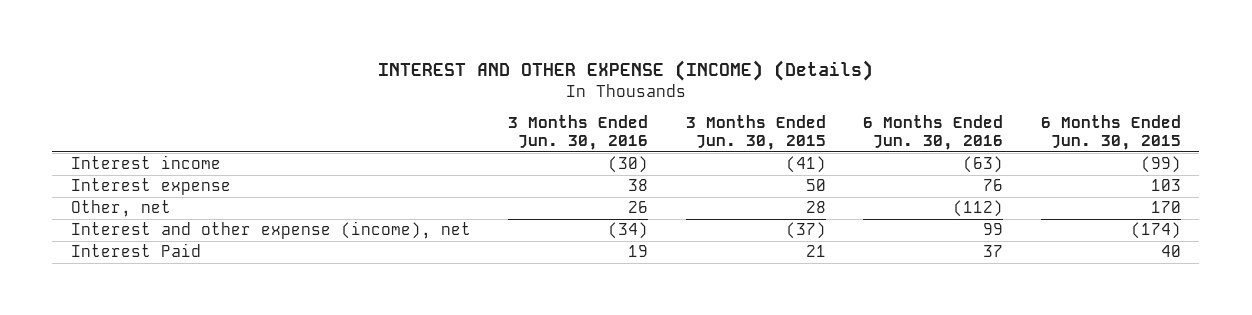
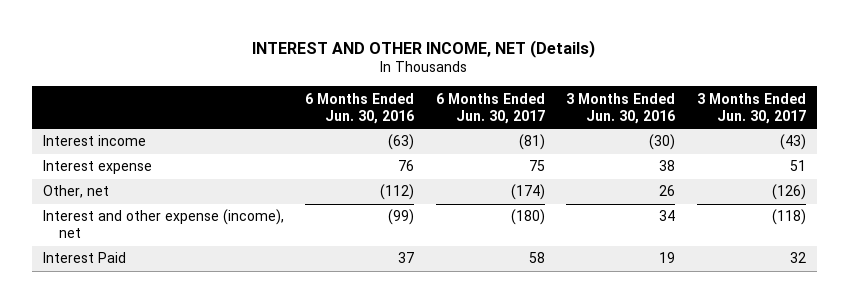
- INTEREST AND OTHER EXPENSE (INCOME) (Details)
+ INTEREST AND OTHER INCOME, NET (Details)
- | 3 Months Ended Jun. 30, 2016 | 3 Months Ended Jun. 30, 2015 | 6 Months Ended Jun. 30, 2016 | 6 Months Ended Jun. 30, 2015
+ | 6 Months Ended Jun. 30, 2016 | 6 Months Ended Jun. 30, 2017 | 3 Months Ended Jun. 30, 2016 | 3 Months Ended Jun. 30, 2017
- Interest and other expense (income), net | (34) | (37) | 99 | (174)
+ Interest and other expense (income), net | (99) | (180) | 34 | (118)

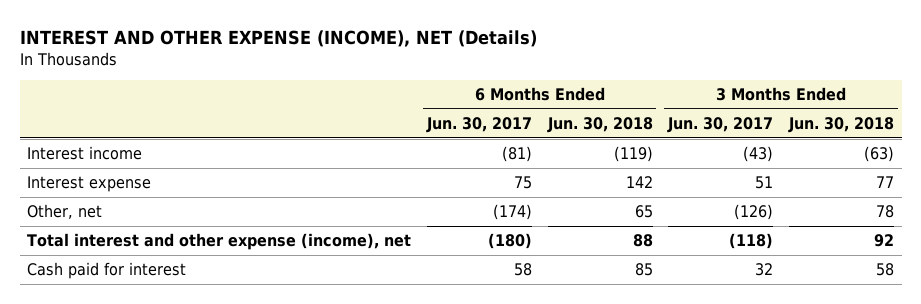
- INTEREST AND OTHER INCOME, NET (Details)
+ INTEREST AND OTHER EXPENSE (INCOME), NET (Details)
- | 6 Months Ended Jun. 30, 2016 | 6 Months Ended Jun. 30, 2017 | 3 Months Ended Jun. 30, 2016 | 3 Months Ended Jun. 30, 2017
+ | 6 Months Ended Jun. 30, 2017 | 6 Months Ended Jun. 30, 2018 | 3 Months Ended Jun. 30, 2017 | 3 Months Ended Jun. 30, 2018
- Interest and other expense (income), net | (99) | (180) | 34 | (118)
- Interest Paid | 37 | 58 | 19 | 32
+ Total interest and other expense (income), net | (180) | 88 | (118) | 92
+ Cash paid for interest | 58 | 85 | 32 | 58

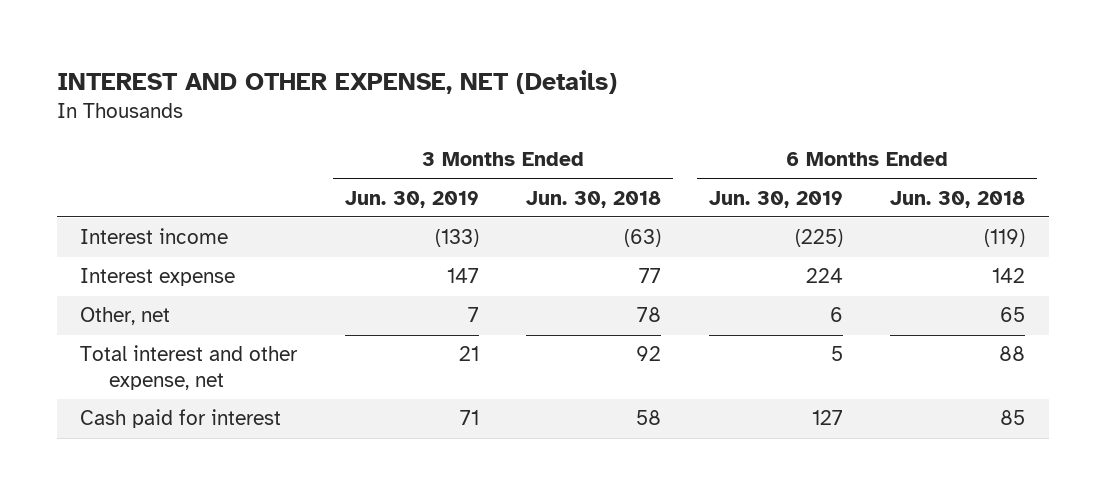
- INTEREST AND OTHER EXPENSE (INCOME), NET (Details)
+ INTEREST AND OTHER EXPENSE, NET (Details)
- | 6 Months Ended Jun. 30, 2017 | 6 Months Ended Jun. 30, 2018 | 3 Months Ended Jun. 30, 2017 | 3 Months Ended Jun. 30, 2018
+ | 3 Months Ended Jun. 30, 2019 | 3 Months Ended Jun. 30, 2018 | 6 Months Ended Jun. 30, 2019 | 6 Months Ended Jun. 30, 2018
- Total interest and other expense (income), net | (180) | 88 | (118) | 92
+ Total interest and other expense, net | 21 | 92 | 5 | 88

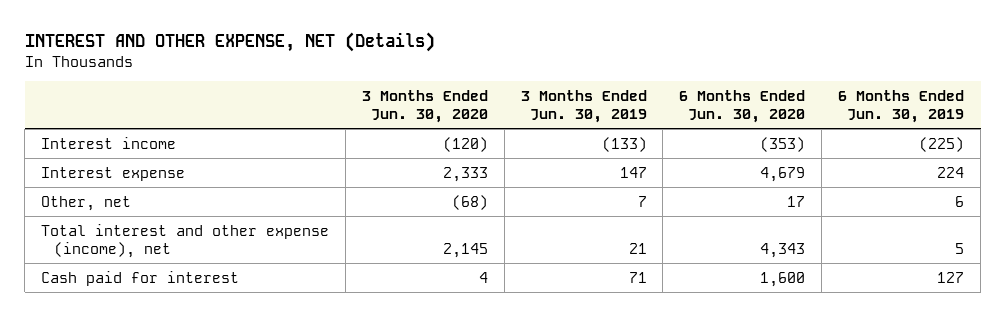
- | 3 Months Ended Jun. 30, 2019 | 3 Months Ended Jun. 30, 2018 | 6 Months Ended Jun. 30, 2019 | 6 Months Ended Jun. 30, 2018
+ | 3 Months Ended Jun. 30, 2020 | 3 Months Ended Jun. 30, 2019 | 6 Months Ended Jun. 30, 2020 | 6 Months Ended Jun. 30, 2019
- Total interest and other expense, net | 21 | 92 | 5 | 88
+ Total interest and other expense (income), net | 2,145 | 21 | 4,343 | 5

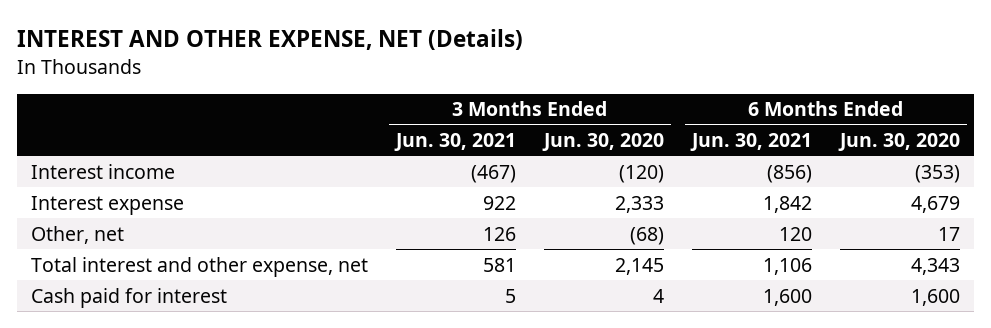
- | 3 Months Ended Jun. 30, 2020 | 3 Months Ended Jun. 30, 2019 | 6 Months Ended Jun. 30, 2020 | 6 Months Ended Jun. 30, 2019
+ | 3 Months Ended Jun. 30, 2021 | 3 Months Ended Jun. 30, 2020 | 6 Months Ended Jun. 30, 2021 | 6 Months Ended Jun. 30, 2020
- Total interest and other expense (income), net | 2,145 | 21 | 4,343 | 5
+ Total interest and other expense, net | 581 | 2,145 | 1,106 | 4,343

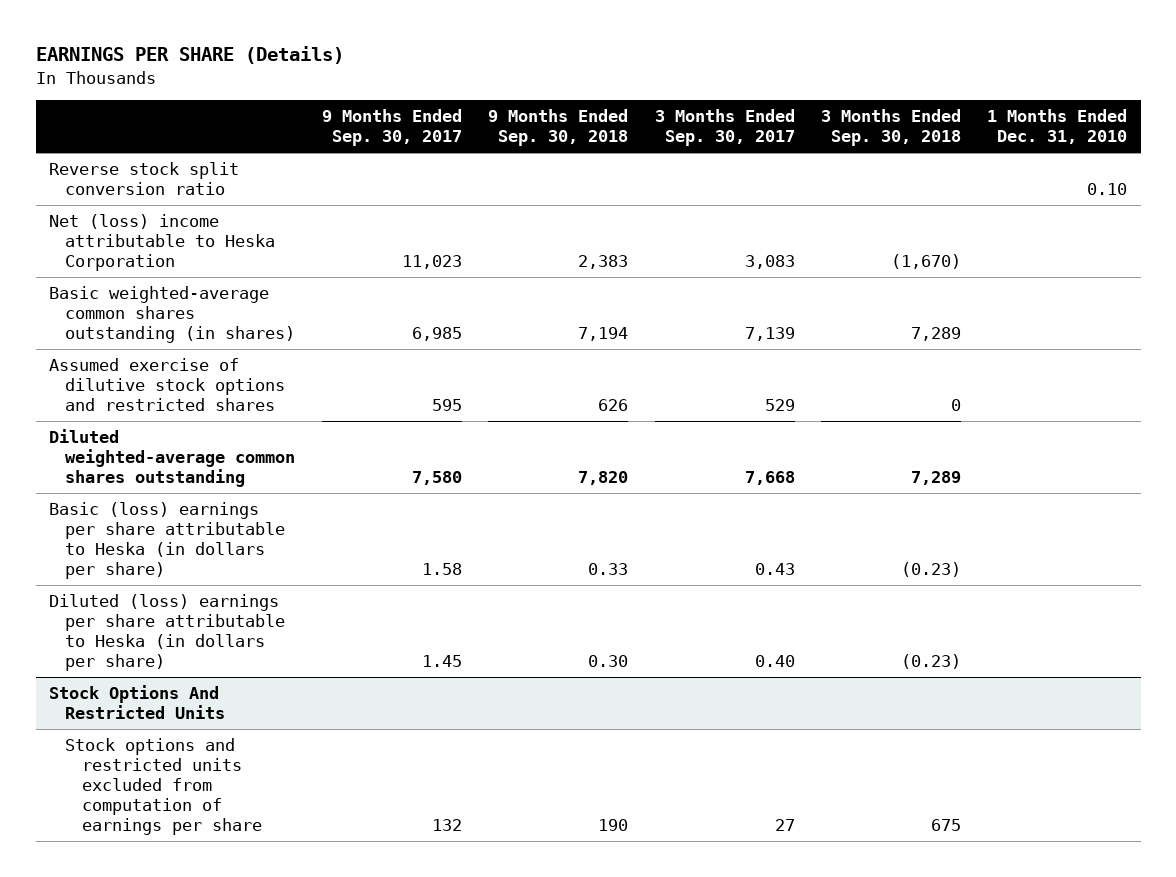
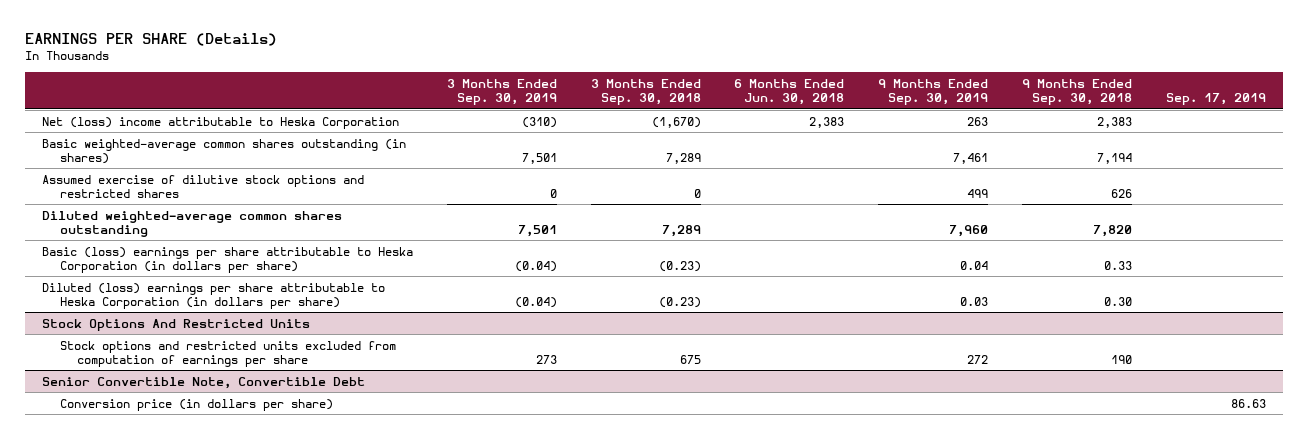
- | 9 Months Ended Sep. 30, 2017 | 9 Months Ended Sep. 30, 2018 | 3 Months Ended Sep. 30, 2017 | 3 Months Ended Sep. 30, 2018 | 1 Months Ended Dec. 31, 2010
+ | 3 Months Ended Sep. 30, 2019 | 3 Months Ended Sep. 30, 2018 | 6 Months Ended Jun. 30, 2018 | 9 Months Ended Sep. 30, 2019 | 9 Months Ended Sep. 30, 2018 | Sep. 17, 2019
- Reverse stock split conversion ratio | | | | | 0.10
- Basic (loss) earnings per share attributable to Heska (in dollars per share) | 1.58 | 0.33 | 0.43 | (0.23) |
- Diluted (loss) earnings per share attributable to Heska (in dollars per share) | 1.45 | 0.30 | 0.40 | (0.23) |
+ Basic (loss) earnings per share attributable to Heska Corporation (in dollars per share) | (0.04) | (0.23) | | 0.04 | 0.33 |
+ Diluted (loss) earnings per share attributable to Heska Corporation (in dollars per share) | (0.04) | (0.23) | | 0.03 | 0.30 |
+ Senior Convertible Note, Convertible Debt
+ Conversion price (in dollars per share) | | | | | | 86.63

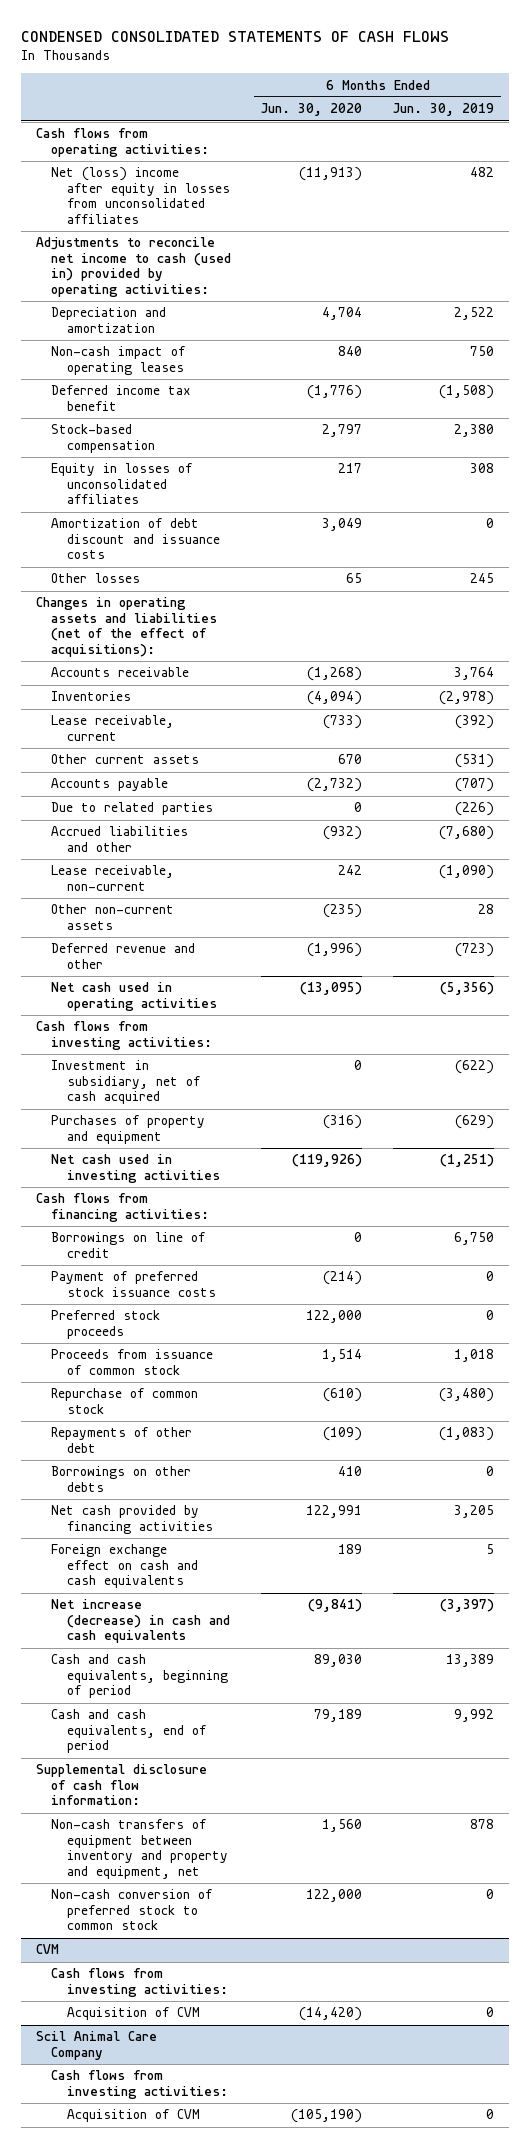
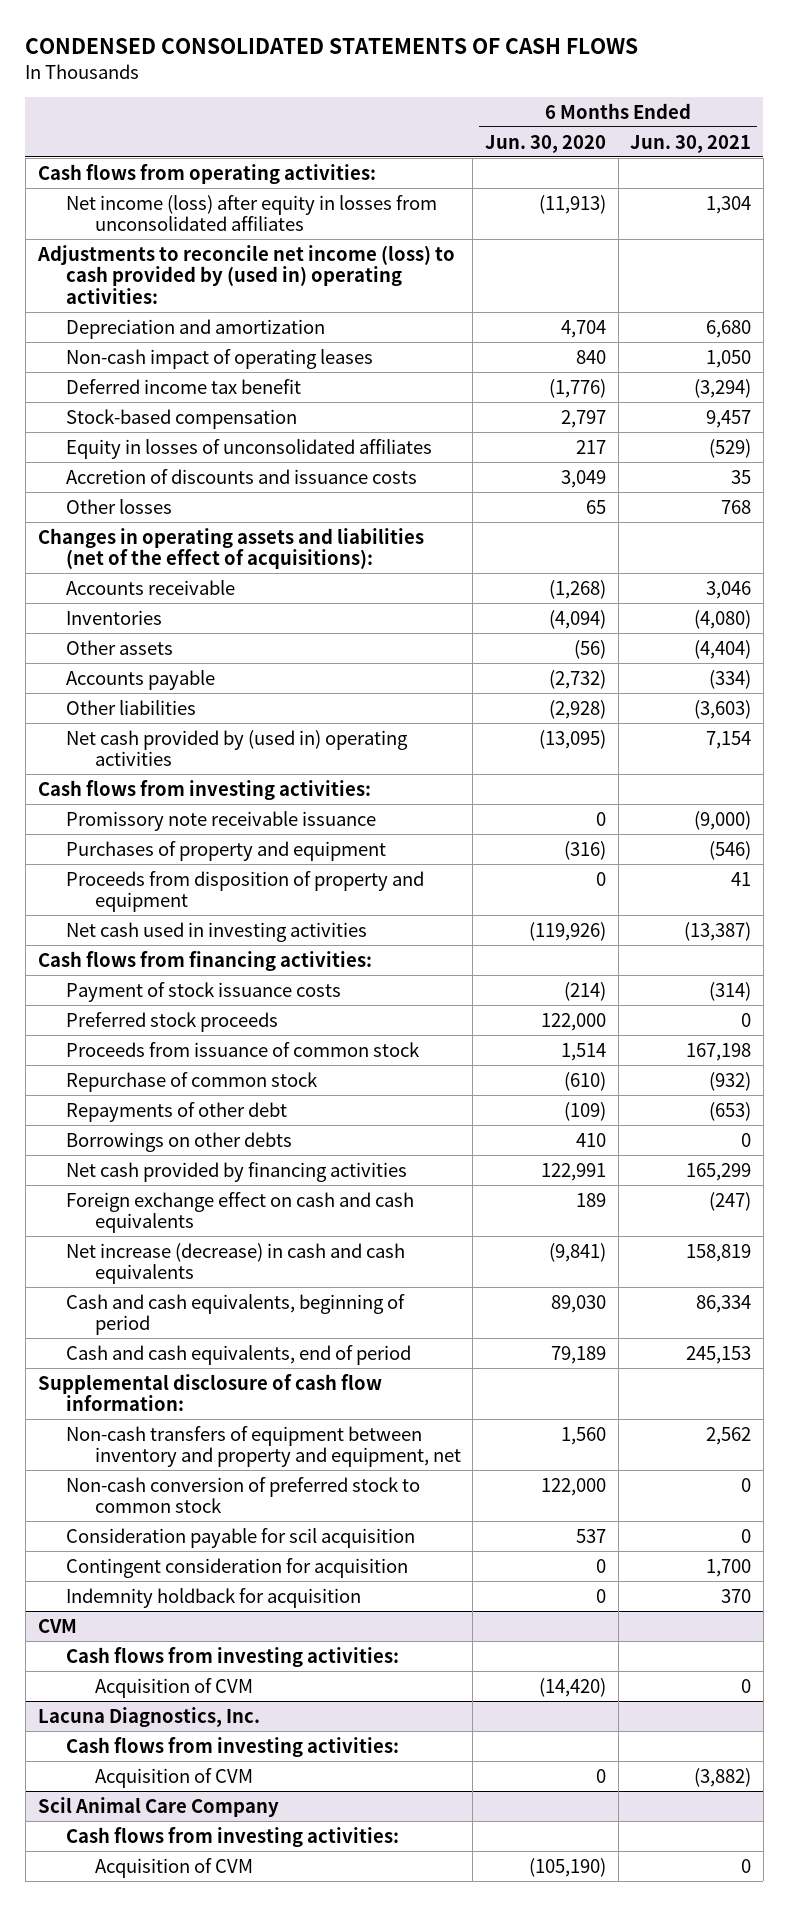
- | 6 Months Ended Jun. 30, 2020 | 6 Months Ended Jun. 30, 2019
+ | 6 Months Ended Jun. 30, 2020 | 6 Months Ended Jun. 30, 2021
- Net (loss) income after equity in losses from unconsolidated affiliates | (11,913) | 482
- Adjustments to reconcile net income to cash (used in) provided by operating activities:
+ Net income (loss) after equity in losses from unconsolidated affiliates | (11,913) | 1,304
+ Adjustments to reconcile net income (loss) to cash provided by (used in) operating activities:
- Amortization of debt discount and issuance costs | 3,049 | 0
+ Accretion of discounts and issuance costs | 3,049 | 35
- Lease receivable, current | (733) | (392)
- Other current assets | 670 | (531)
+ Other assets | (56) | (4,404)
- Due to related parties | 0 | (226)
- Accrued liabilities and other | (932) | (7,680)
- Lease receivable, non-current | 242 | (1,090)
- Other non-current assets | (235) | 28
- Deferred revenue and other | (1,996) | (723)
- Net cash used in operating activities | (13,095) | (5,356)
+ Other liabilities | (2,928) | (3,603)
+ Net cash provided by (used in) operating activities | (13,095) | 7,154
- Investment in subsidiary, net of cash acquired | 0 | (622)
+ Promissory note receivable issuance | 0 | (9,000)
+ Proceeds from disposition of property and equipment | 0 | 41
- Borrowings on line of credit | 0 | 6,750
- Payment of preferred stock issuance costs | (214) | 0
+ Payment of stock issuance costs | (214) | (314)
+ Consideration payable for scil acquisition | 537 | 0
+ Contingent consideration for acquisition | 0 | 1,700
+ Indemnity holdback for acquisition | 0 | 370
+ Lacuna Diagnostics, Inc.
+ Cash flows from investing activities:
+ Acquisition of CVM | 0 | (3,882)

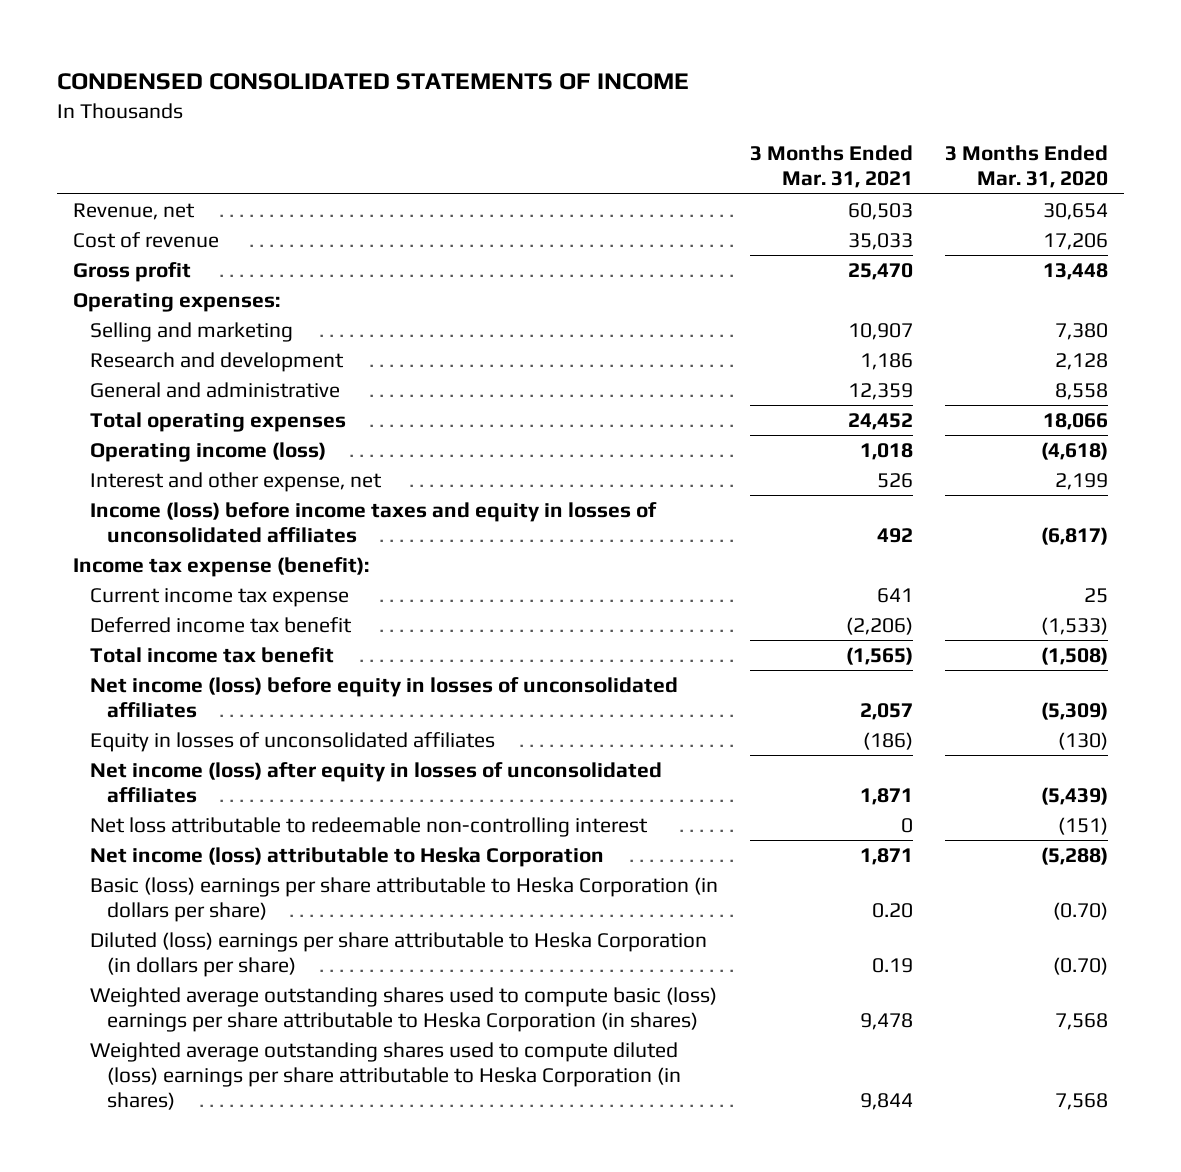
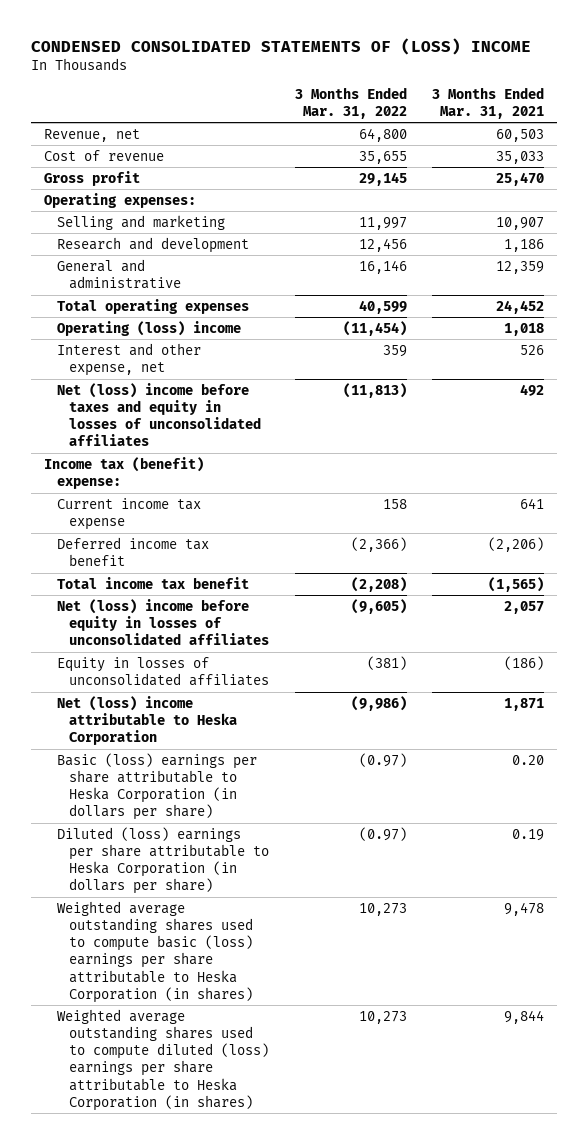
- CONDENSED CONSOLIDATED STATEMENTS OF INCOME
+ CONDENSED CONSOLIDATED STATEMENTS OF (LOSS) INCOME
- | 3 Months Ended Mar. 31, 2021 | 3 Months Ended Mar. 31, 2020
+ | 3 Months Ended Mar. 31, 2022 | 3 Months Ended Mar. 31, 2021
- Operating income (loss) | 1,018 | (4,618)
+ Operating (loss) income | (11,454) | 1,018
- Income (loss) before income taxes and equity in losses of unconsolidated affiliates | 492 | (6,817)
- Income tax expense (benefit):
+ Net (loss) income before taxes and equity in losses of unconsolidated affiliates | (11,813) | 492
+ Income tax (benefit) expense:
- Net income (loss) before equity in losses of unconsolidated affiliates | 2,057 | (5,309)
+ Net (loss) income before equity in losses of unconsolidated affiliates | (9,605) | 2,057
- Net income (loss) after equity in losses of unconsolidated affiliates | 1,871 | (5,439)
- Net loss attributable to redeemable non-controlling interest | 0 | (151)
- Net income (loss) attributable to Heska Corporation | 1,871 | (5,288)
+ Net (loss) income attributable to Heska Corporation | (9,986) | 1,871

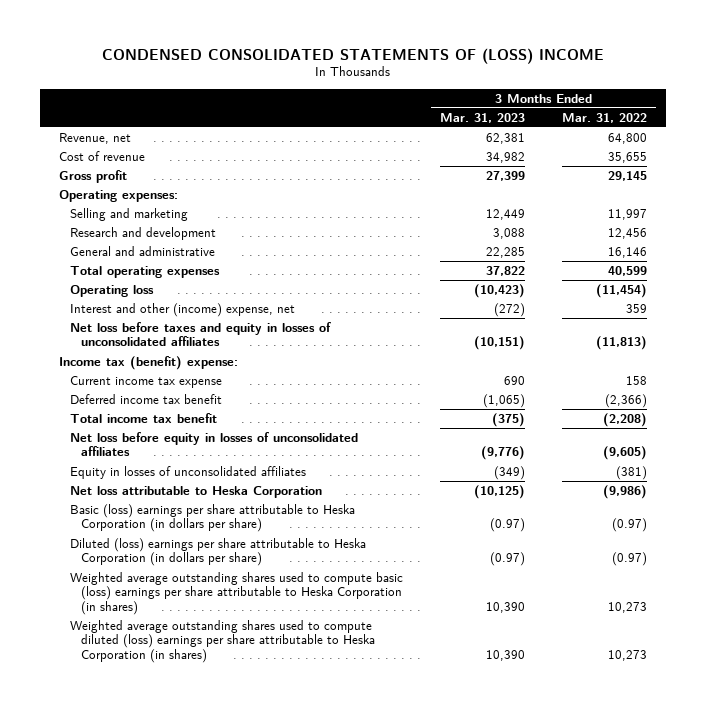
- | 3 Months Ended Mar. 31, 2022 | 3 Months Ended Mar. 31, 2021
+ | 3 Months Ended Mar. 31, 2023 | 3 Months Ended Mar. 31, 2022
- Operating (loss) income | (11,454) | 1,018
- Interest and other expense, net | 359 | 526
- Net (loss) income before taxes and equity in losses of unconsolidated affiliates | (11,813) | 492
+ Operating loss | (10,423) | (11,454)
+ Interest and other (income) expense, net | (272) | 359
+ Net loss before taxes and equity in losses of unconsolidated affiliates | (10,151) | (11,813)
- Net (loss) income before equity in losses of unconsolidated affiliates | (9,605) | 2,057
+ Net loss before equity in losses of unconsolidated affiliates | (9,776) | (9,605)
- Net (loss) income attributable to Heska Corporation | (9,986) | 1,871
+ Net loss attributable to Heska Corporation | (10,125) | (9,986)

